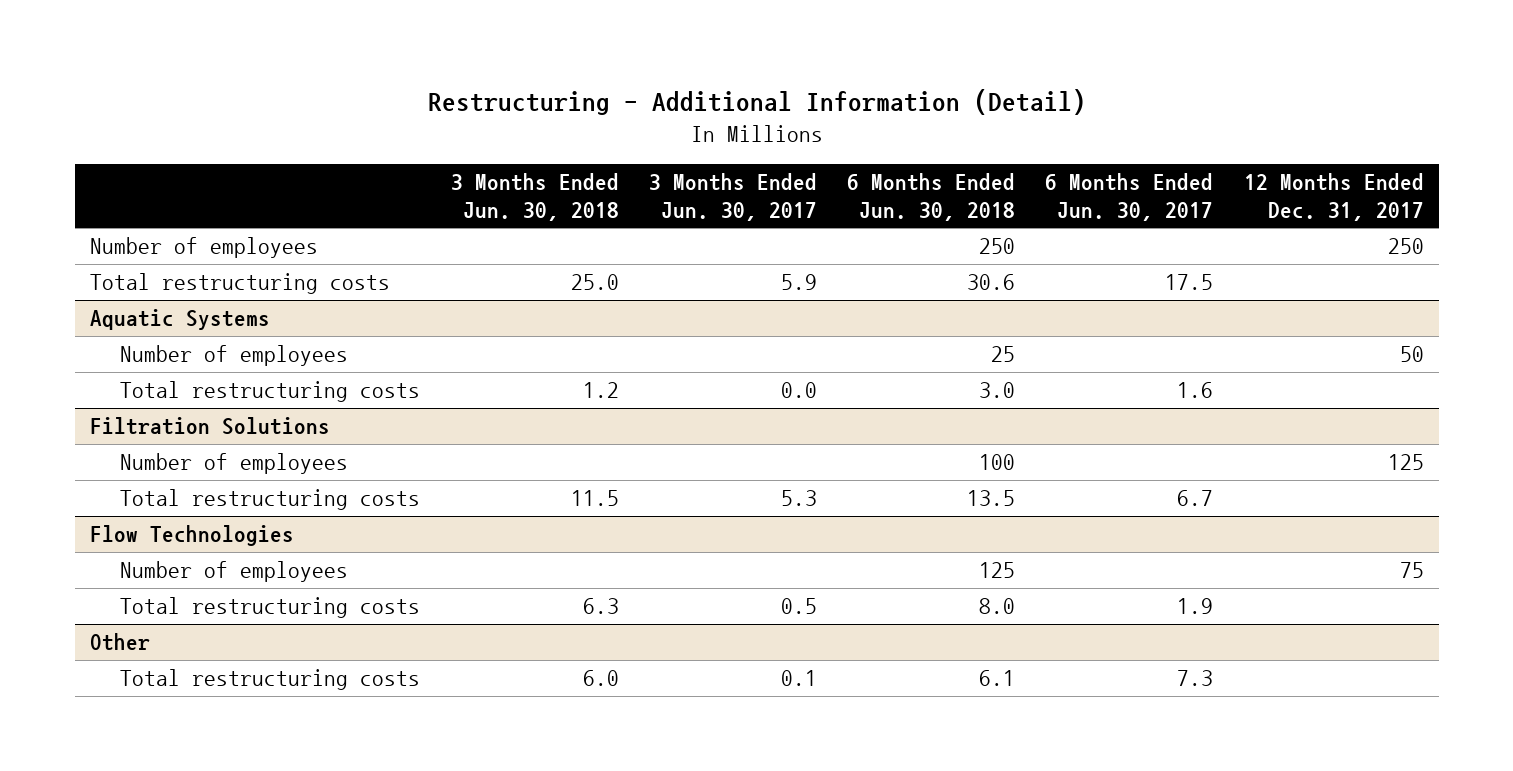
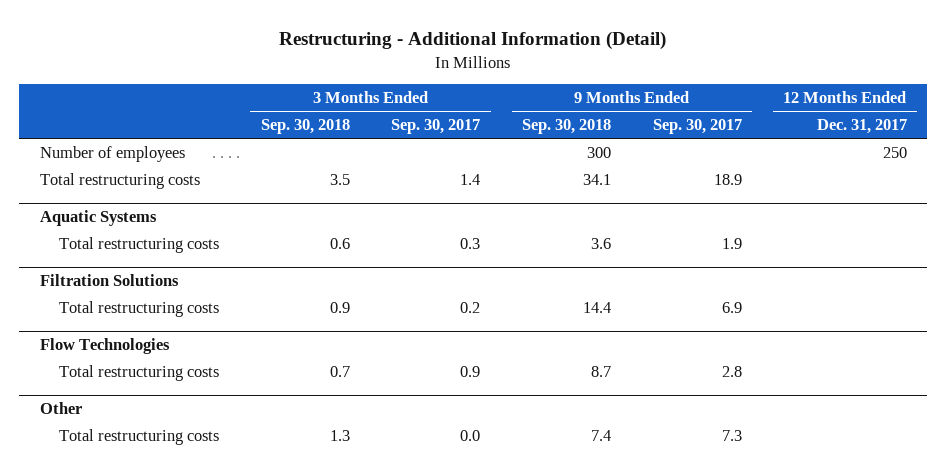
- | 3 Months Ended Jun. 30, 2018 | 3 Months Ended Jun. 30, 2017 | 6 Months Ended Jun. 30, 2018 | 6 Months Ended Jun. 30, 2017 | 12 Months Ended Dec. 31, 2017
+ | 3 Months Ended Sep. 30, 2018 | 3 Months Ended Sep. 30, 2017 | 9 Months Ended Sep. 30, 2018 | 9 Months Ended Sep. 30, 2017 | 12 Months Ended Dec. 31, 2017
@ Aquatic Systems
- Number of employees | | | 25 | | 50
@ Filtration Solutions
- Number of employees | | | 100 | | 125
@ Flow Technologies
- Number of employees | | | 125 | | 75

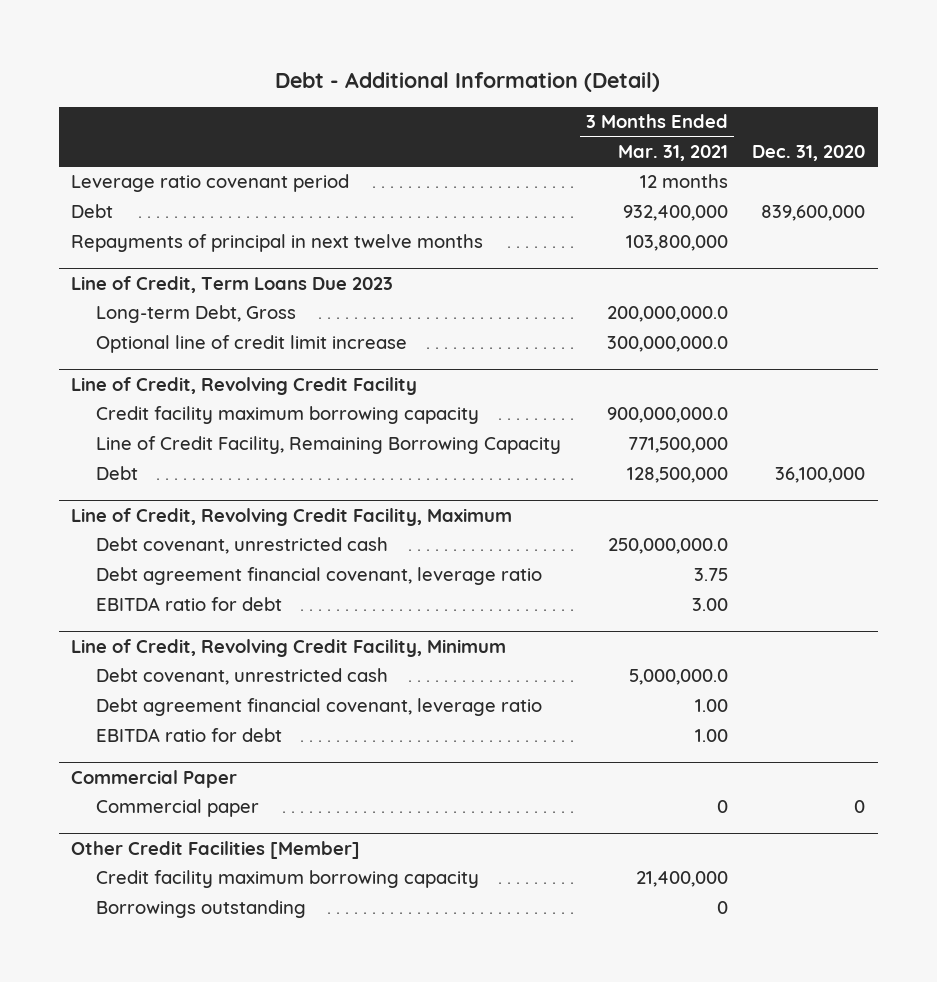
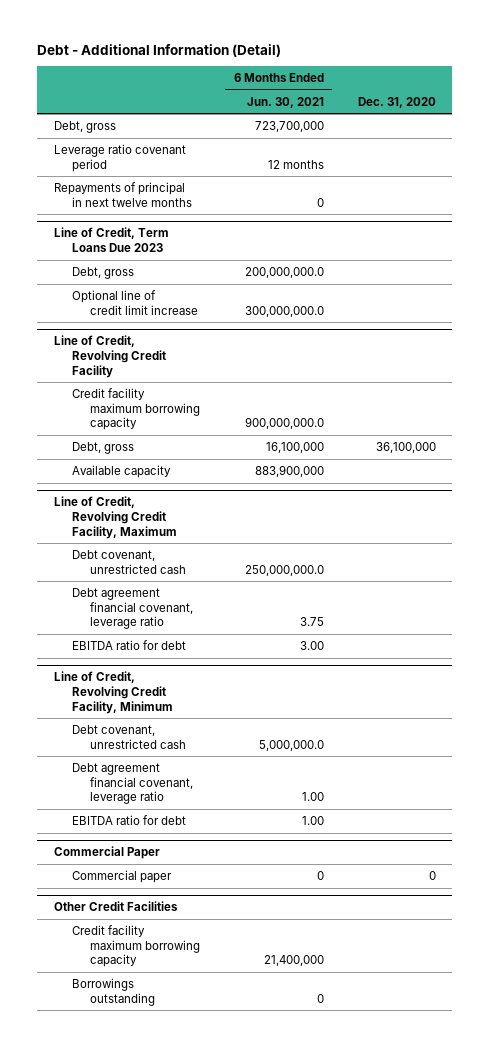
- | 3 Months Ended Mar. 31, 2021 | Dec. 31, 2020
+ | 6 Months Ended Jun. 30, 2021 | Dec. 31, 2020
+ Debt, gross | 723,700,000 |
- Debt | 932,400,000 | 839,600,000
@ Line of Credit, Term Loans Due 2023
- Long-term Debt, Gross | 200,000,000.0 |
+ Debt, gross | 200,000,000.0 |
@ Line of Credit, Revolving Credit Facility
- Line of Credit Facility, Remaining Borrowing Capacity | 771,500,000 |
- Debt | 128,500,000 | 36,100,000
+ Debt, gross | 16,100,000 | 36,100,000
+ Available capacity | 883,900,000 |
- Other Credit Facilities [Member]
+ Other Credit Facilities

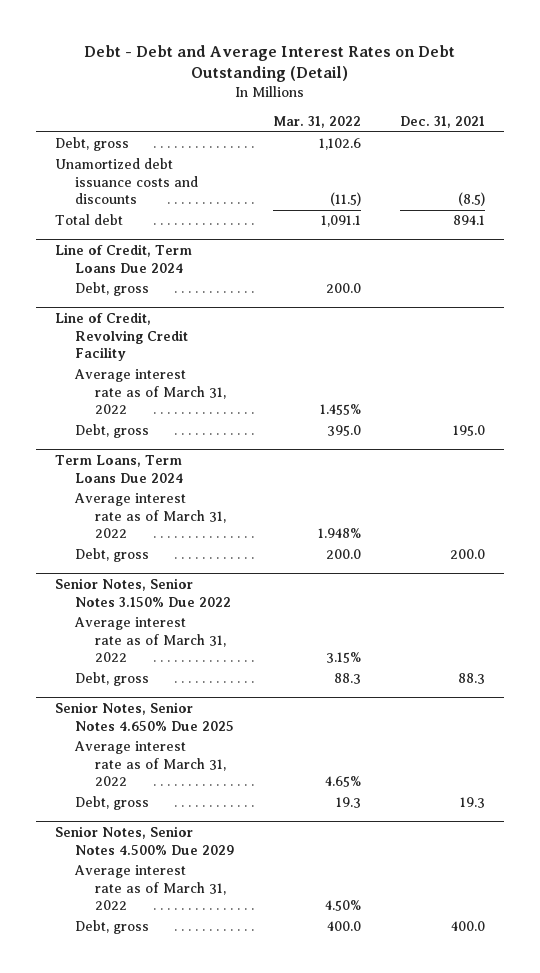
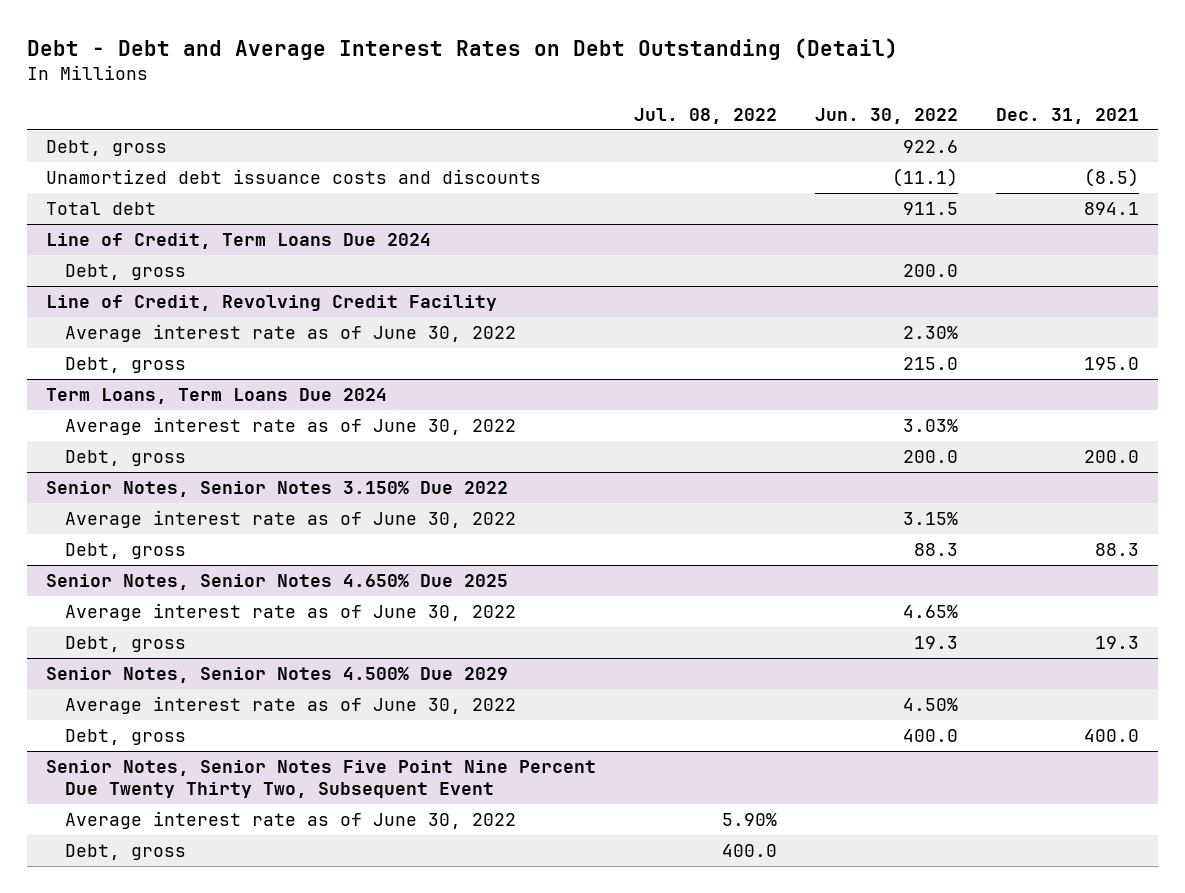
- | Mar. 31, 2022 | Dec. 31, 2021
+ | Jul. 08, 2022 | Jun. 30, 2022 | Dec. 31, 2021
@ Line of Credit, Revolving Credit Facility
- Average interest rate as of March 31, 2022 | 1.455% |
+ Average interest rate as of June 30, 2022 | | 2.30% |
@ Term Loans, Term Loans Due 2024
- Average interest rate as of March 31, 2022 | 1.948% |
+ Average interest rate as of June 30, 2022 | | 3.03% |
@ Senior Notes, Senior Notes 3.150% Due 2022
- Average interest rate as of March 31, 2022 | 3.15% |
+ Average interest rate as of June 30, 2022 | | 3.15% |
@ Senior Notes, Senior Notes 4.650% Due 2025
- Average interest rate as of March 31, 2022 | 4.65% |
+ Average interest rate as of June 30, 2022 | | 4.65% |
@ Senior Notes, Senior Notes 4.500% Due 2029
- Average interest rate as of March 31, 2022 | 4.50% |
+ Average interest rate as of June 30, 2022 | | 4.50% |
+ Senior Notes, Senior Notes Five Point Nine Percent Due Twenty Thirty Two, Subsequent Event
+ Average interest rate as of June 30, 2022 | 5.90% | |
+ Debt, gross | 400.0 | |

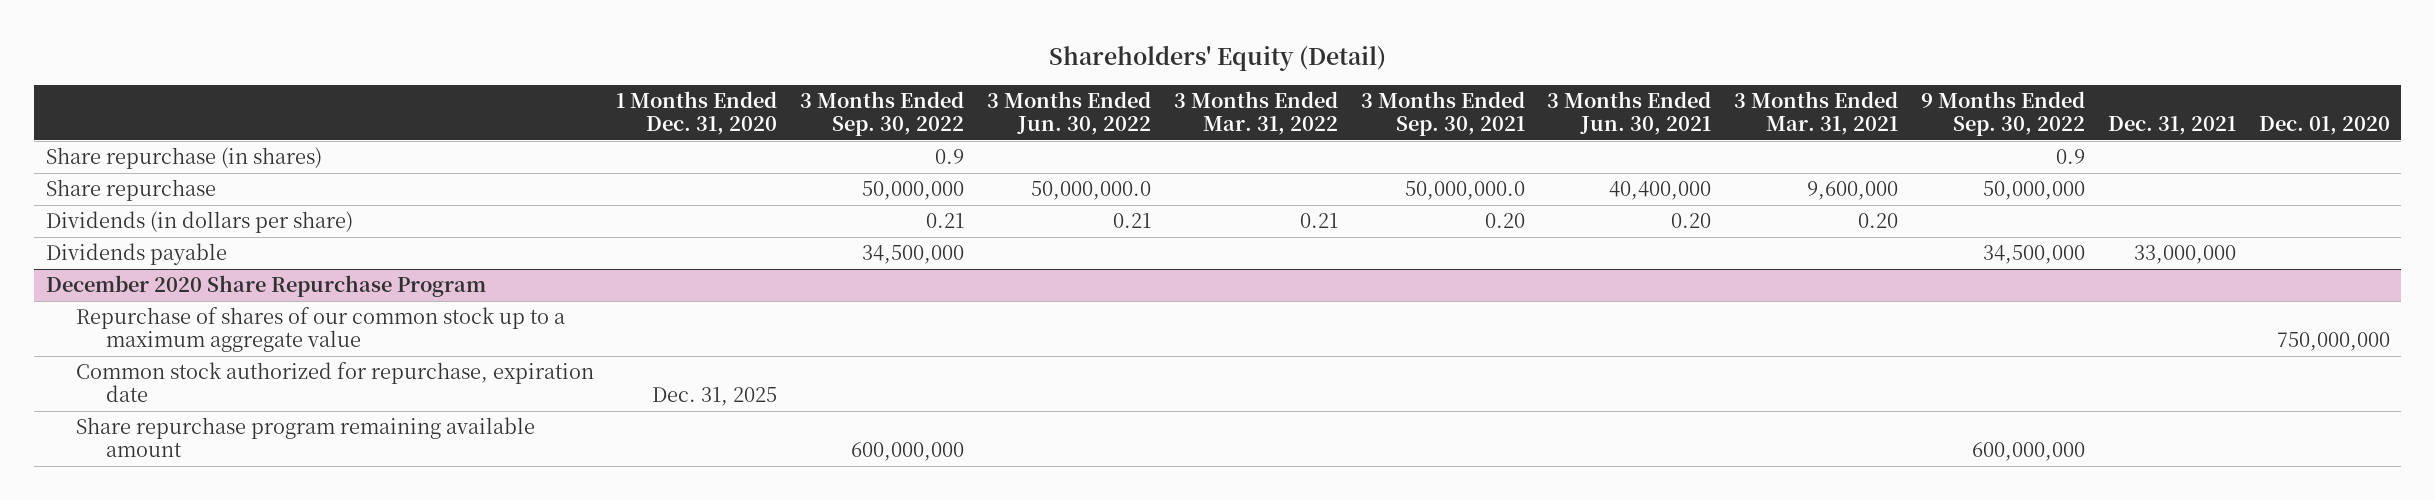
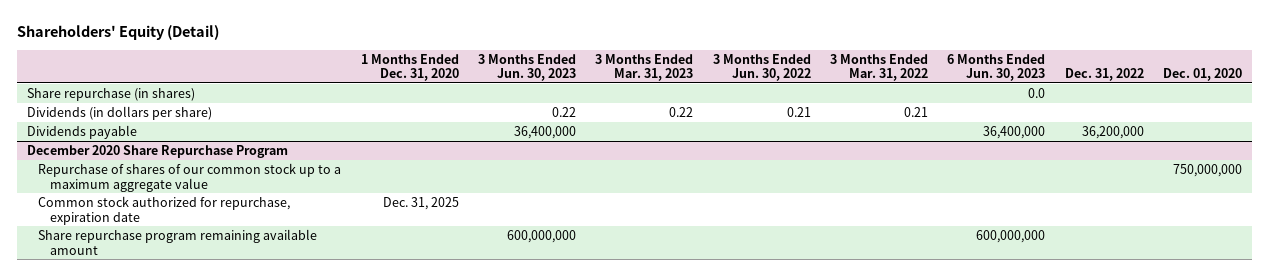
- | 1 Months Ended Dec. 31, 2020 | 3 Months Ended Sep. 30, 2022 | 3 Months Ended Jun. 30, 2022 | 3 Months Ended Mar. 31, 2022 | 3 Months Ended Sep. 30, 2021 | 3 Months Ended Jun. 30, 2021 | 3 Months Ended Mar. 31, 2021 | 9 Months Ended Sep. 30, 2022 | Dec. 31, 2021 | Dec. 01, 2020
+ | 1 Months Ended Dec. 31, 2020 | 3 Months Ended Jun. 30, 2023 | 3 Months Ended Mar. 31, 2023 | 3 Months Ended Jun. 30, 2022 | 3 Months Ended Mar. 31, 2022 | 6 Months Ended Jun. 30, 2023 | Dec. 31, 2022 | Dec. 01, 2020
- Share repurchase | | 50,000,000 | 50,000,000.0 | | 50,000,000.0 | 40,400,000 | 9,600,000 | 50,000,000 | |

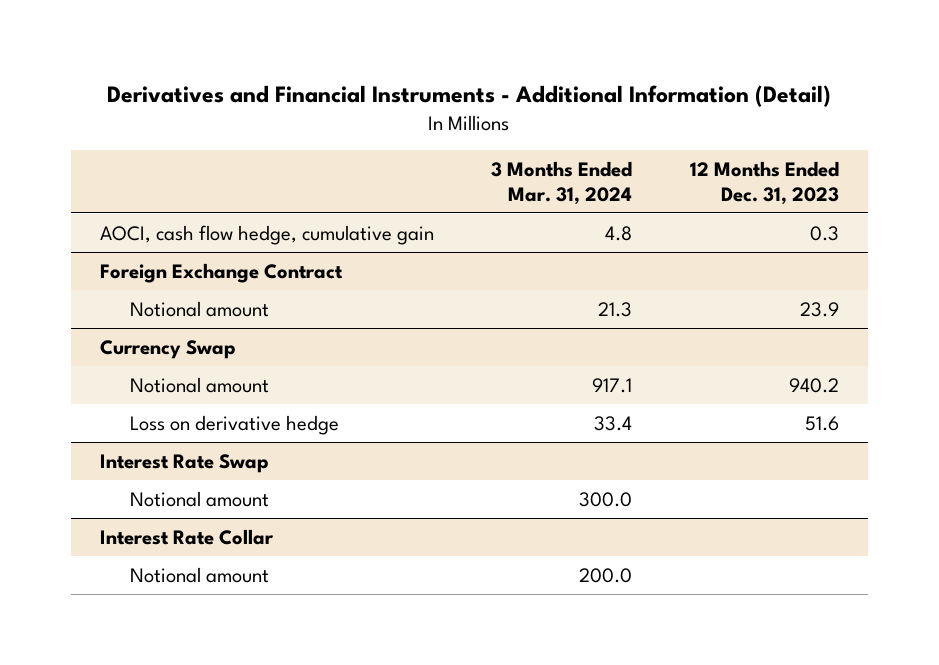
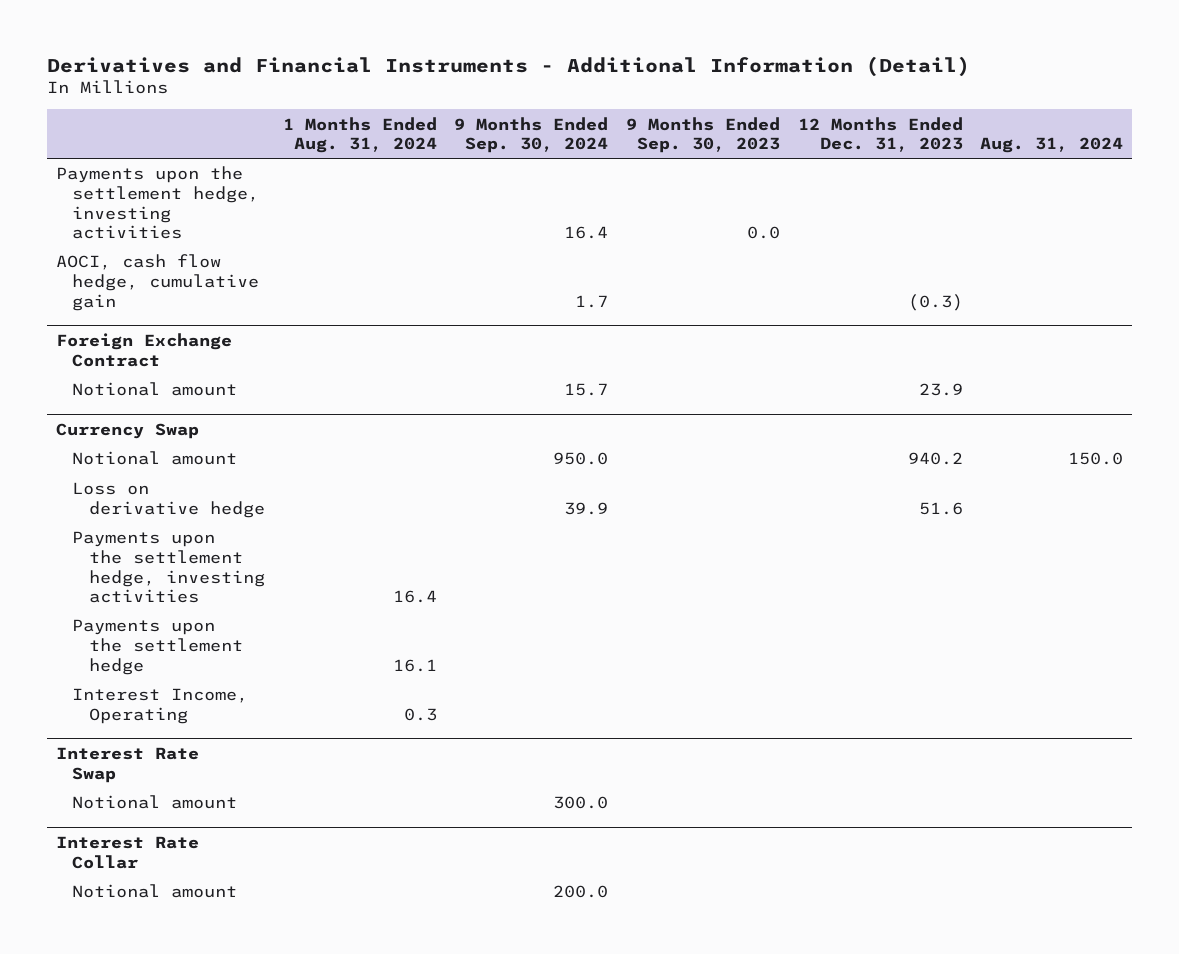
- | 3 Months Ended Mar. 31, 2024 | 12 Months Ended Dec. 31, 2023
+ | 1 Months Ended Aug. 31, 2024 | 9 Months Ended Sep. 30, 2024 | 9 Months Ended Sep. 30, 2023 | 12 Months Ended Dec. 31, 2023 | Aug. 31, 2024
- AOCI, cash flow hedge, cumulative gain | 4.8 | 0.3
+ Payments upon the settlement hedge, investing activities | | 16.4 | 0.0 | |
+ AOCI, cash flow hedge, cumulative gain | | 1.7 | | (0.3) |
@ Currency Swap
+ Payments upon the settlement hedge, investing activities | 16.4 | | | |
+ Payments upon the settlement hedge | 16.1 | | | |
+ Interest Income, Operating | 0.3 | | | |

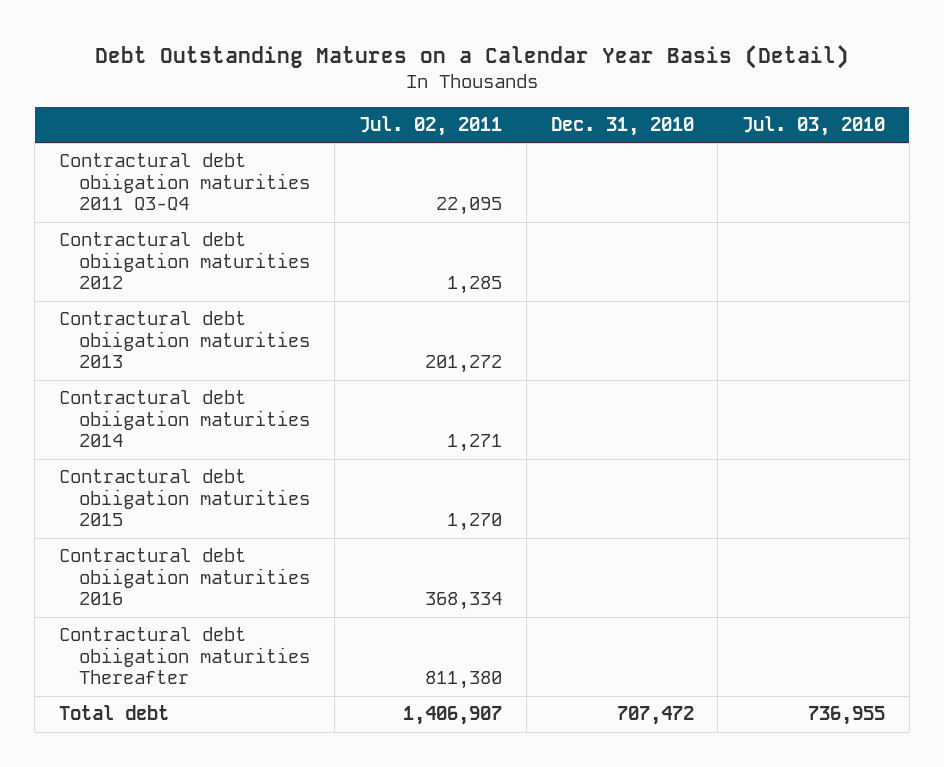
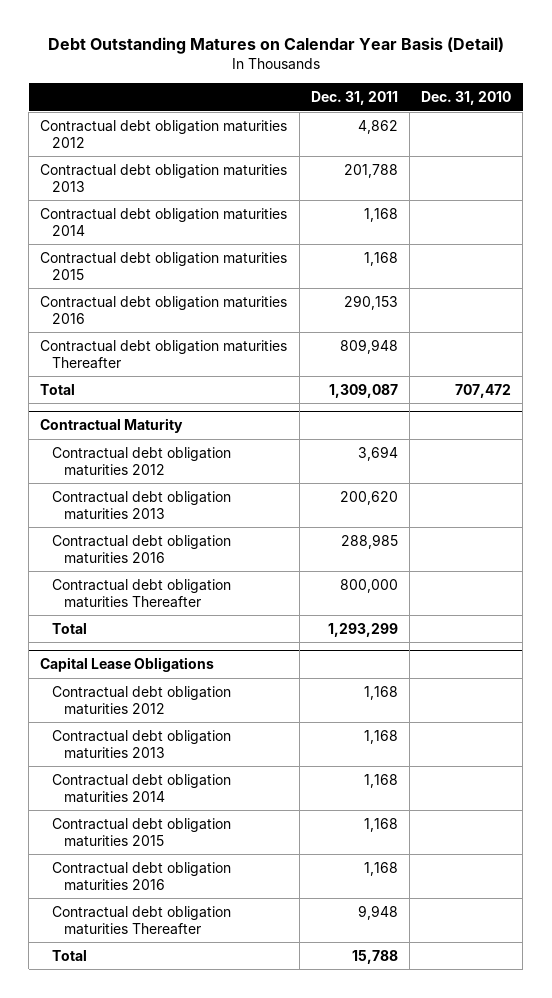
- Debt Outstanding Matures on a Calendar Year Basis (Detail)
+ Debt Outstanding Matures on Calendar Year Basis (Detail)
- | Jul. 02, 2011 | Dec. 31, 2010 | Jul. 03, 2010
+ | Dec. 31, 2011 | Dec. 31, 2010
- Contractural debt obiigation maturities 2011 Q3-Q4 | 22,095 | |
- Contractural debt obiigation maturities 2012 | 1,285 | |
- Contractural debt obiigation maturities 2013 | 201,272 | |
- Contractural debt obiigation maturities 2014 | 1,271 | |
- Contractural debt obiigation maturities 2015 | 1,270 | |
- Contractural debt obiigation maturities 2016 | 368,334 | |
- Contractural debt obiigation maturities Thereafter | 811,380 | |
- Total debt | 1,406,907 | 707,472 | 736,955
+ Contractual debt obligation maturities 2012 | 4,862 |
+ Contractual debt obligation maturities 2013 | 201,788 |
+ Contractual debt obligation maturities 2014 | 1,168 |
+ Contractual debt obligation maturities 2015 | 1,168 |
+ Contractual debt obligation maturities 2016 | 290,153 |
+ Contractual debt obligation maturities Thereafter | 809,948 |
+ Total | 1,309,087 | 707,472
+ Contractual Maturity
+ Contractual debt obligation maturities 2012 | 3,694 |
+ Contractual debt obligation maturities 2013 | 200,620 |
+ Contractual debt obligation maturities 2016 | 288,985 |
+ Contractual debt obligation maturities Thereafter | 800,000 |
+ Total | 1,293,299 |
+ Capital Lease Obligations
+ Contractual debt obligation maturities 2012 | 1,168 |
+ Contractual debt obligation maturities 2013 | 1,168 |
+ Contractual debt obligation maturities 2014 | 1,168 |
+ Contractual debt obligation maturities 2015 | 1,168 |
+ Contractual debt obligation maturities 2016 | 1,168 |
+ Contractual debt obligation maturities Thereafter | 9,948 |
+ Total | 15,788 |

